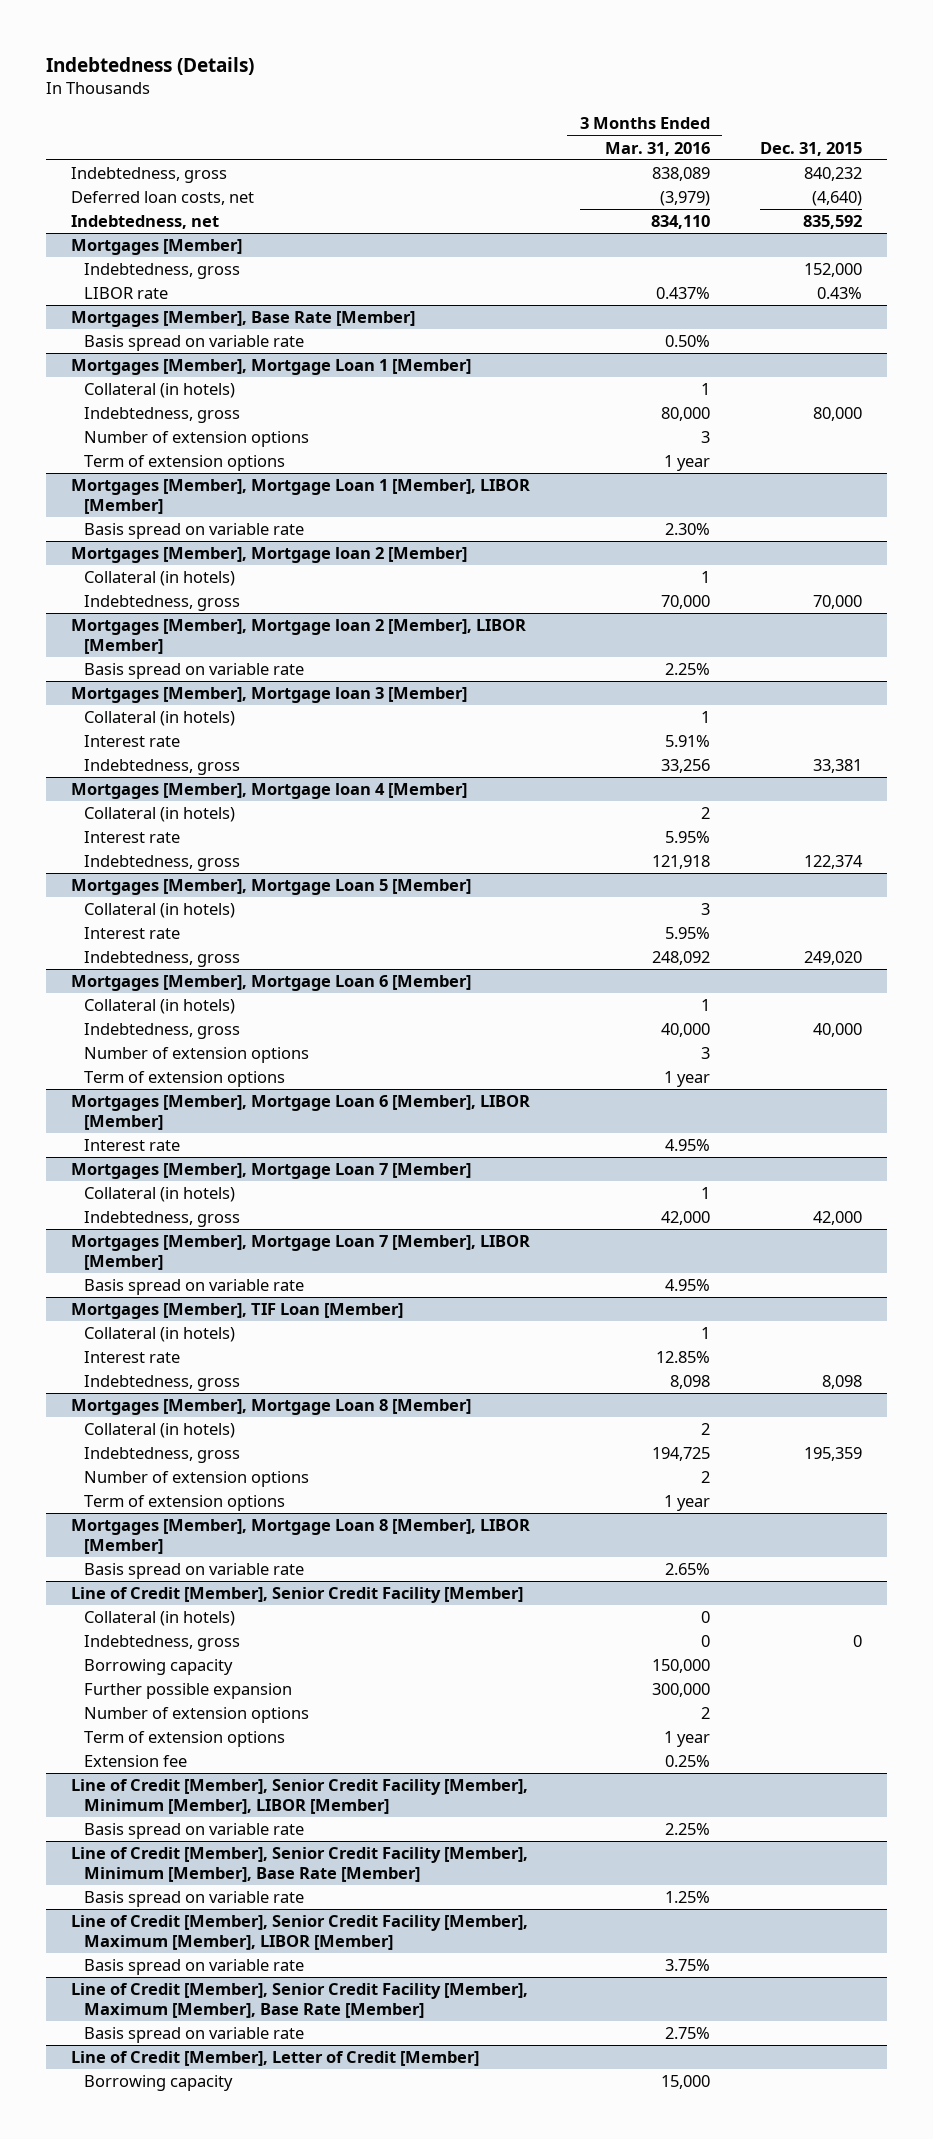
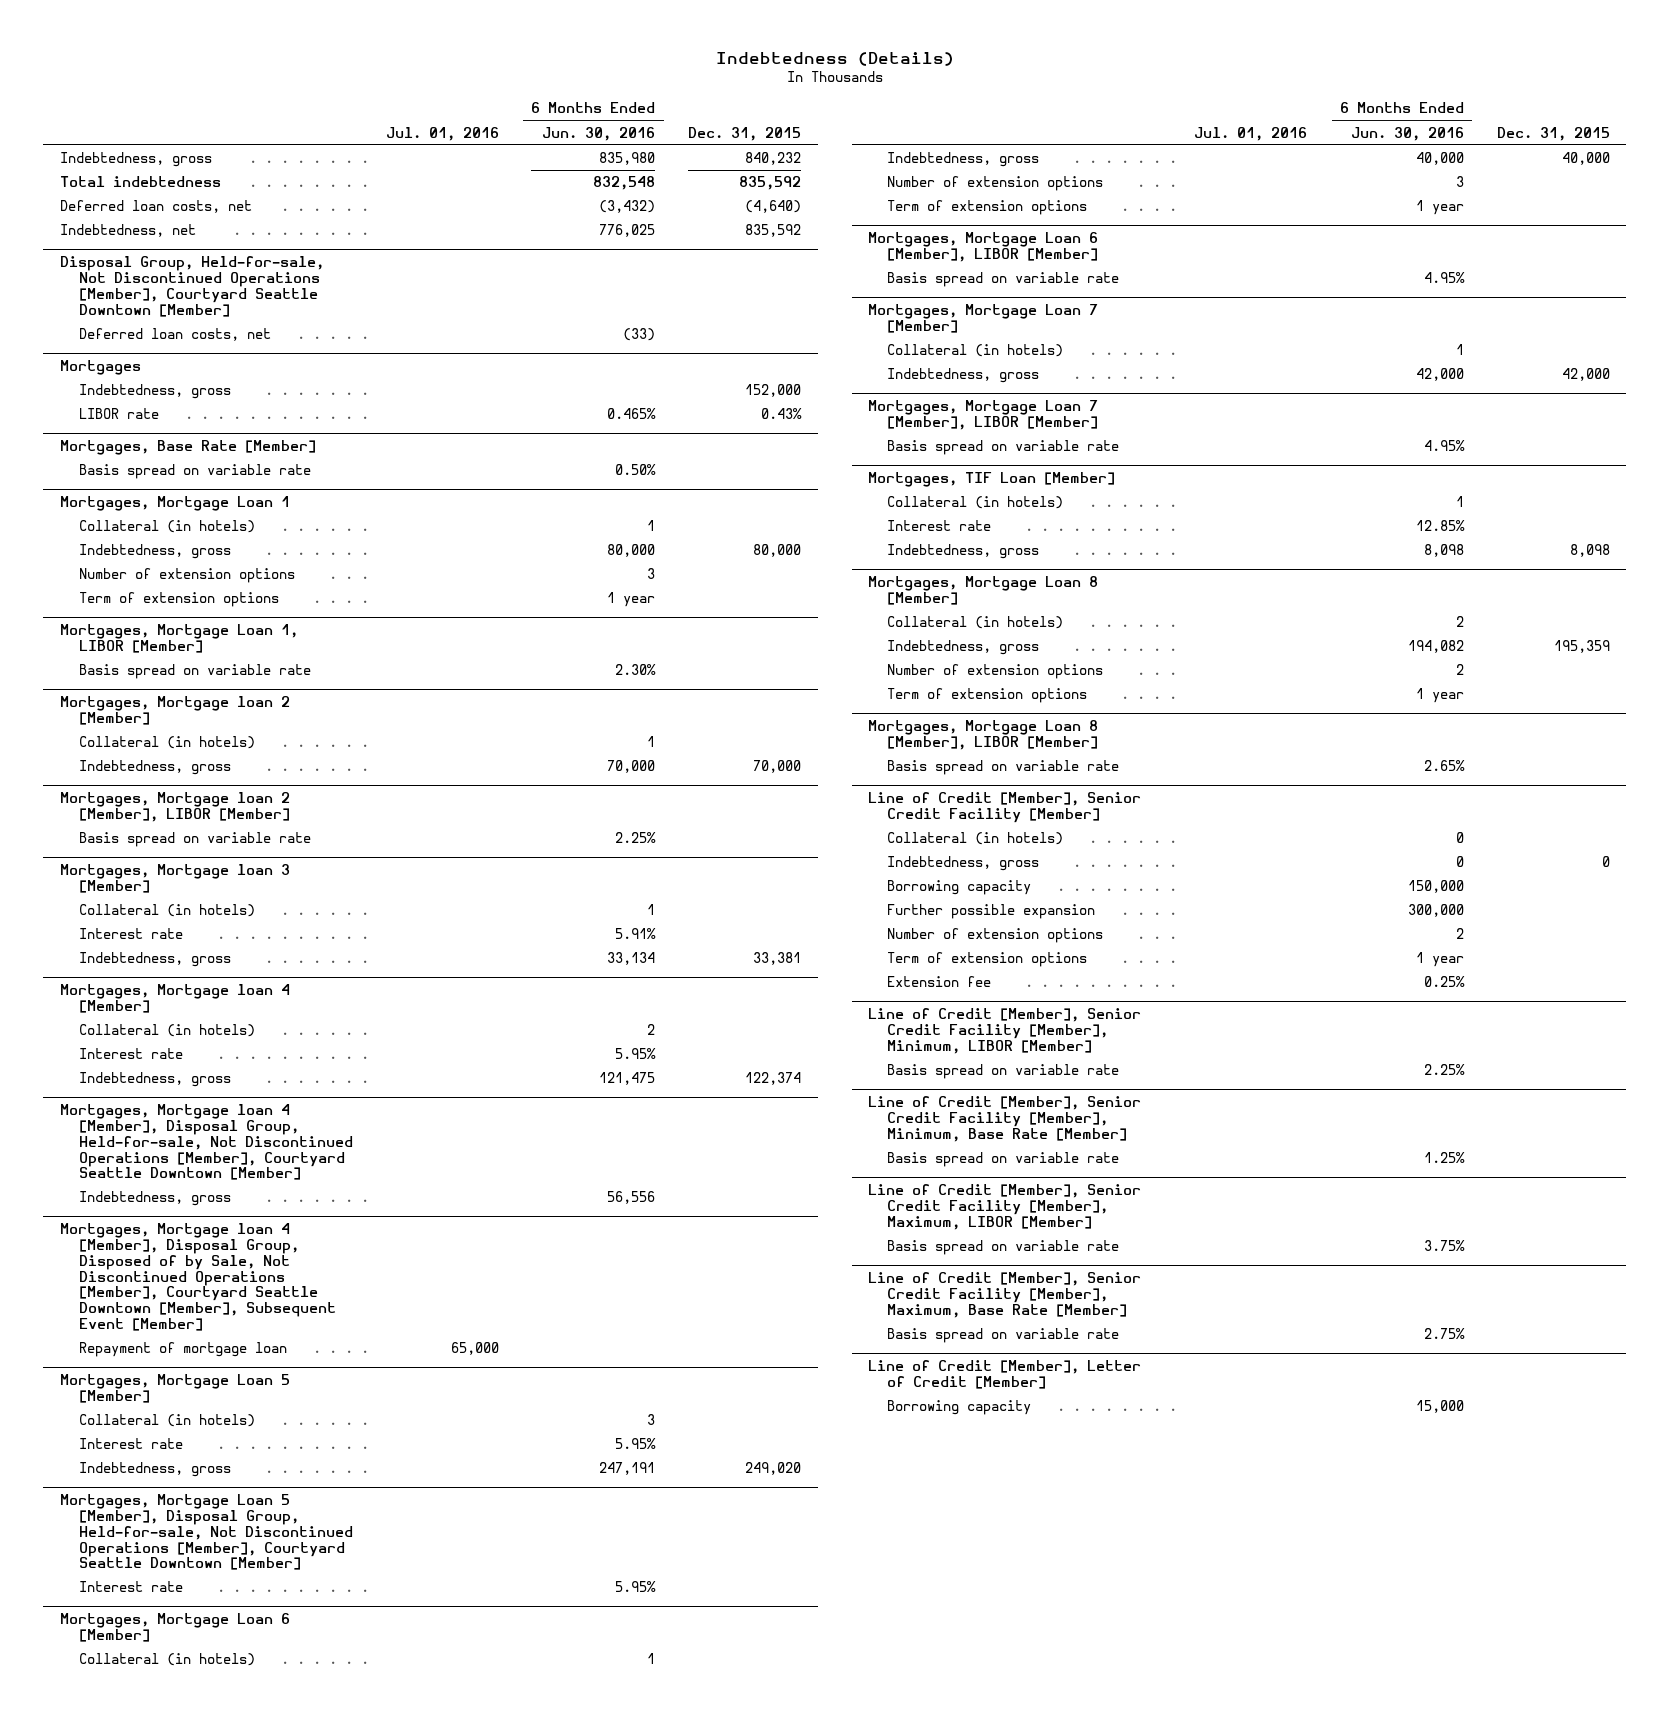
- | 3 Months Ended Mar. 31, 2016 | Dec. 31, 2015
+ | Jul. 01, 2016 | 6 Months Ended Jun. 30, 2016 | Dec. 31, 2015
+ Total indebtedness | | 832,548 | 835,592
- Mortgages [Member]
+ Disposal Group, Held-for-sale, Not Discontinued Operations [Member], Courtyard Seattle Downtown [Member]
+ Deferred loan costs, net | | (33) |
+ Mortgages
- Mortgages [Member], Base Rate [Member]
+ Mortgages, Base Rate [Member]
- Mortgages [Member], Mortgage Loan 1 [Member]
+ Mortgages, Mortgage Loan 1
- Mortgages [Member], Mortgage Loan 1 [Member], LIBOR [Member]
+ Mortgages, Mortgage Loan 1, LIBOR [Member]
- Mortgages [Member], Mortgage loan 2 [Member]
+ Mortgages, Mortgage loan 2 [Member]
- Mortgages [Member], Mortgage loan 2 [Member], LIBOR [Member]
+ Mortgages, Mortgage loan 2 [Member], LIBOR [Member]
- Mortgages [Member], Mortgage loan 3 [Member]
+ Mortgages, Mortgage loan 3 [Member]
- Mortgages [Member], Mortgage loan 4 [Member]
+ Mortgages, Mortgage loan 4 [Member]
- Mortgages [Member], Mortgage Loan 5 [Member]
+ Mortgages, Mortgage loan 4 [Member], Disposal Group, Held-for-sale, Not Discontinued Operations [Member], Courtyard Seattle Downtown [Member]
+ Indebtedness, gross | | 56,556 |
+ Mortgages, Mortgage loan 4 [Member], Disposal Group, Disposed of by Sale, Not Discontinued Operations [Member], Courtyard Seattle Downtown [Member], Subsequent Event [Member]
+ Repayment of mortgage loan | 65,000 | |
+ Mortgages, Mortgage Loan 5 [Member]
- Mortgages [Member], Mortgage Loan 6 [Member]
+ Mortgages, Mortgage Loan 5 [Member], Disposal Group, Held-for-sale, Not Discontinued Operations [Member], Courtyard Seattle Downtown [Member]
+ Interest rate | | 5.95% |
+ Mortgages, Mortgage Loan 6 [Member]
- Mortgages [Member], Mortgage Loan 6 [Member], LIBOR [Member]
- Interest rate | 4.95% |
- Mortgages [Member], Mortgage Loan 7 [Member]
+ Mortgages, Mortgage Loan 6 [Member], LIBOR [Member]
+ Basis spread on variable rate | | 4.95% |
+ Mortgages, Mortgage Loan 7 [Member]
- Mortgages [Member], Mortgage Loan 7 [Member], LIBOR [Member]
+ Mortgages, Mortgage Loan 7 [Member], LIBOR [Member]
- Mortgages [Member], TIF Loan [Member]
+ Mortgages, TIF Loan [Member]
- Mortgages [Member], Mortgage Loan 8 [Member]
+ Mortgages, Mortgage Loan 8 [Member]
- Mortgages [Member], Mortgage Loan 8 [Member], LIBOR [Member]
+ Mortgages, Mortgage Loan 8 [Member], LIBOR [Member]
- Line of Credit [Member], Senior Credit Facility [Member], Minimum [Member], LIBOR [Member]
+ Line of Credit [Member], Senior Credit Facility [Member], Minimum, LIBOR [Member]
- Line of Credit [Member], Senior Credit Facility [Member], Minimum [Member], Base Rate [Member]
+ Line of Credit [Member], Senior Credit Facility [Member], Minimum, Base Rate [Member]
- Line of Credit [Member], Senior Credit Facility [Member], Maximum [Member], LIBOR [Member]
+ Line of Credit [Member], Senior Credit Facility [Member], Maximum, LIBOR [Member]
- Line of Credit [Member], Senior Credit Facility [Member], Maximum [Member], Base Rate [Member]
+ Line of Credit [Member], Senior Credit Facility [Member], Maximum, Base Rate [Member]

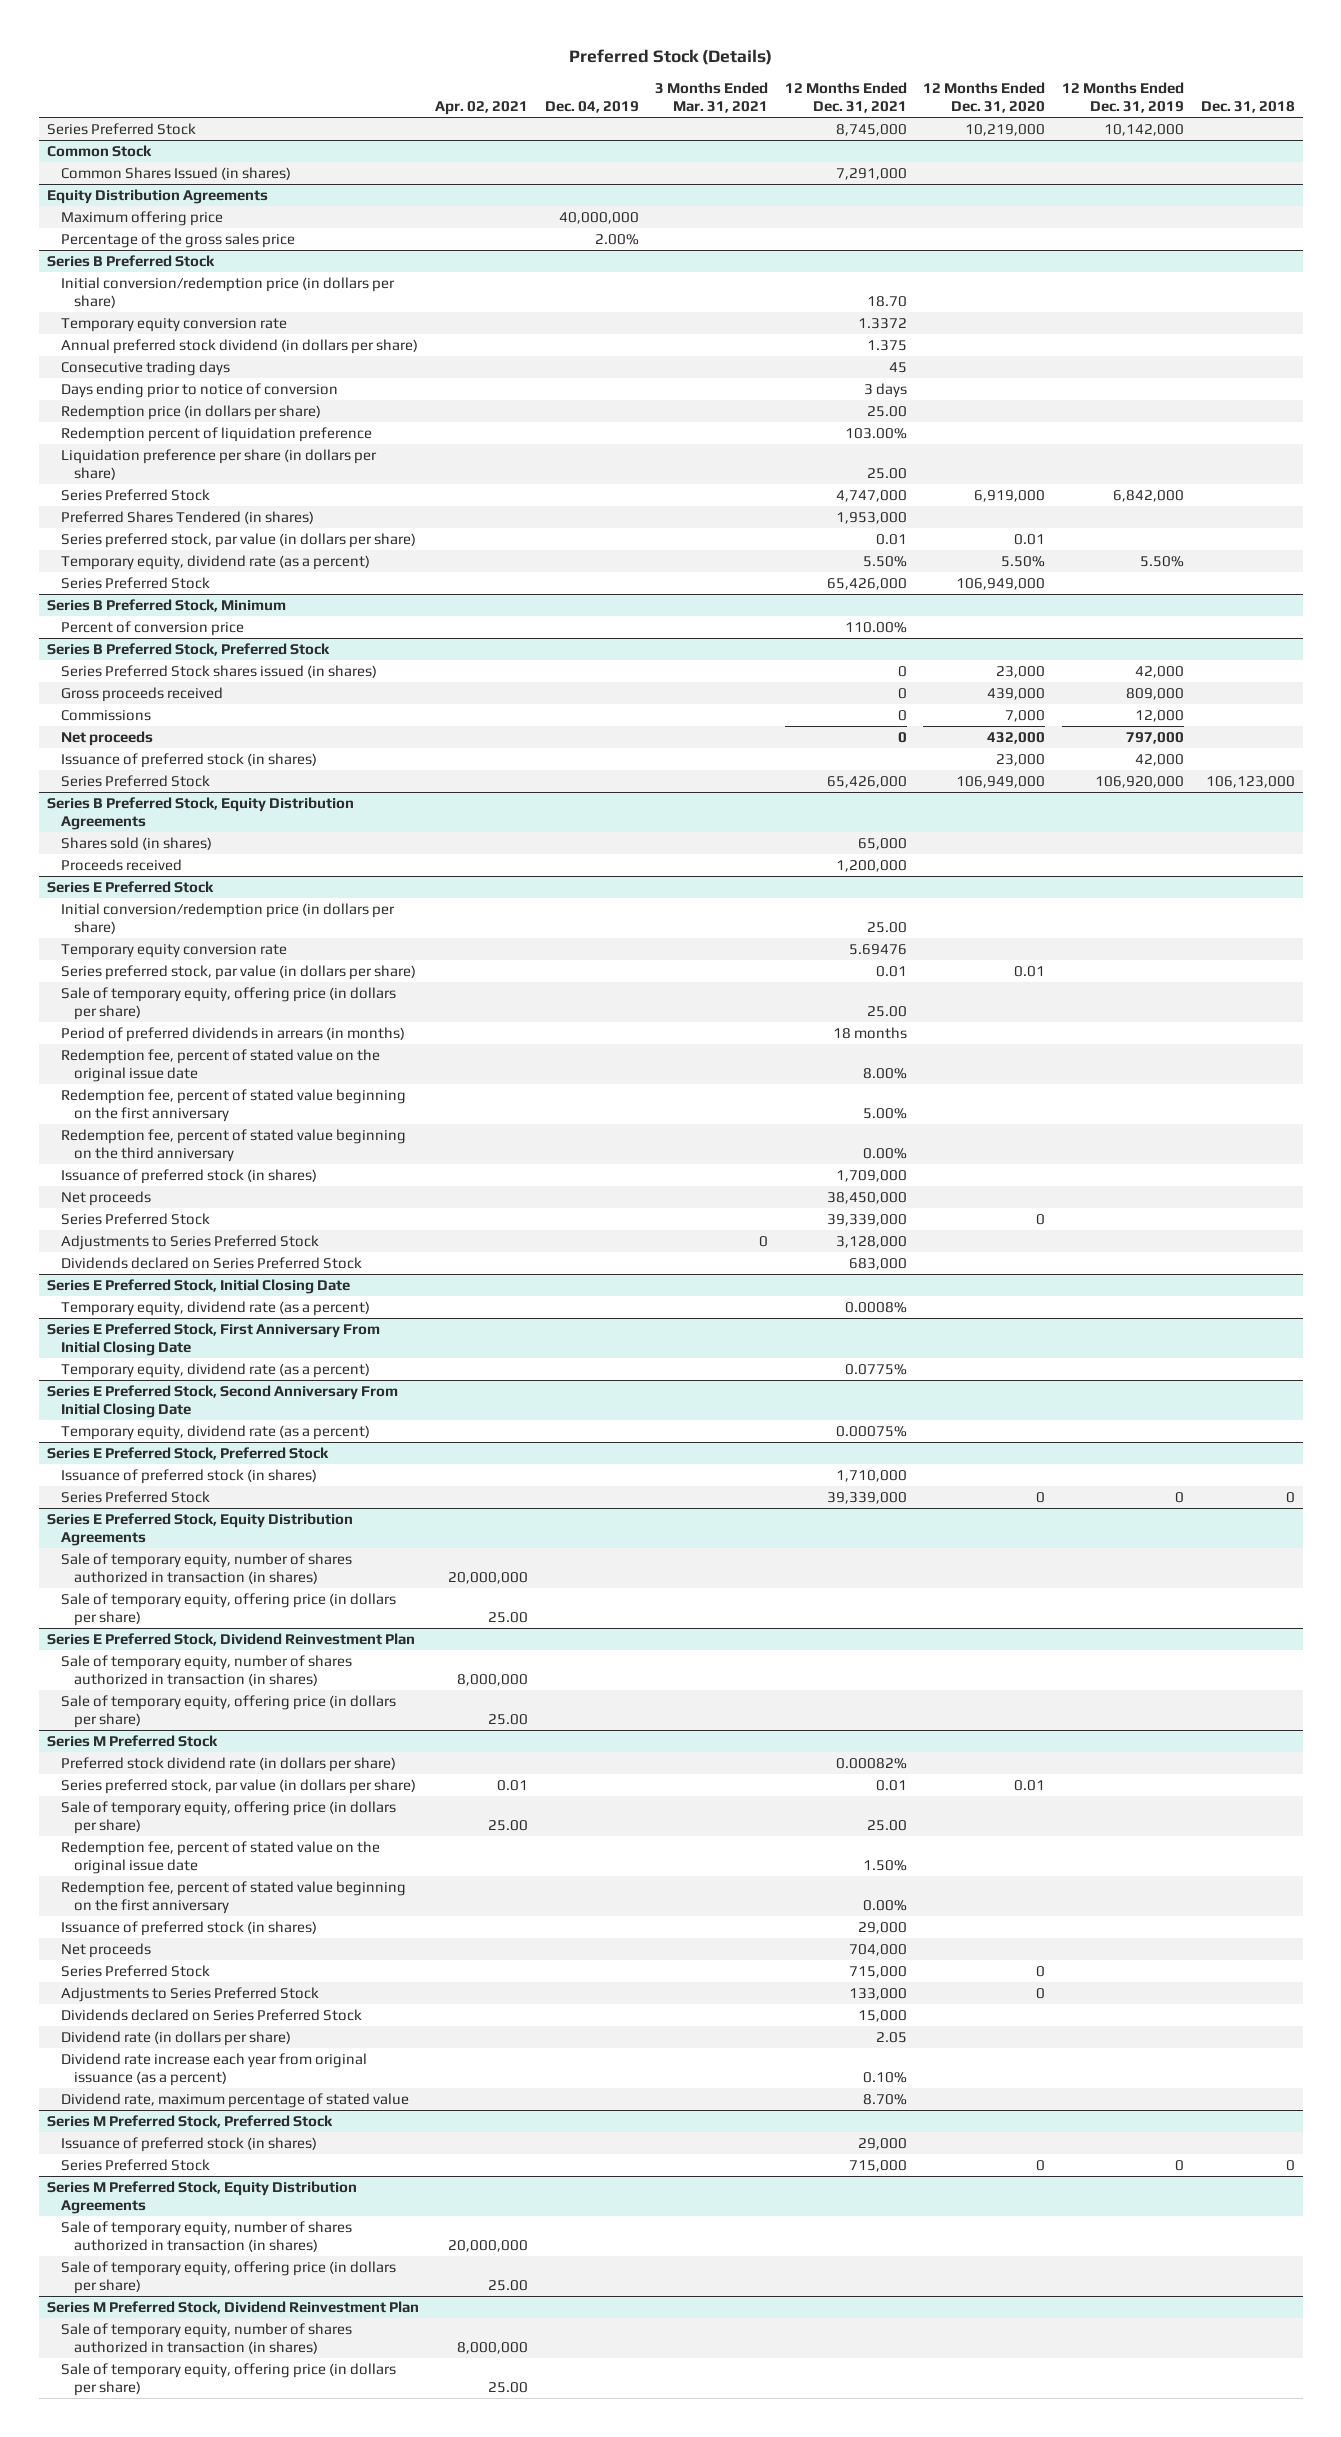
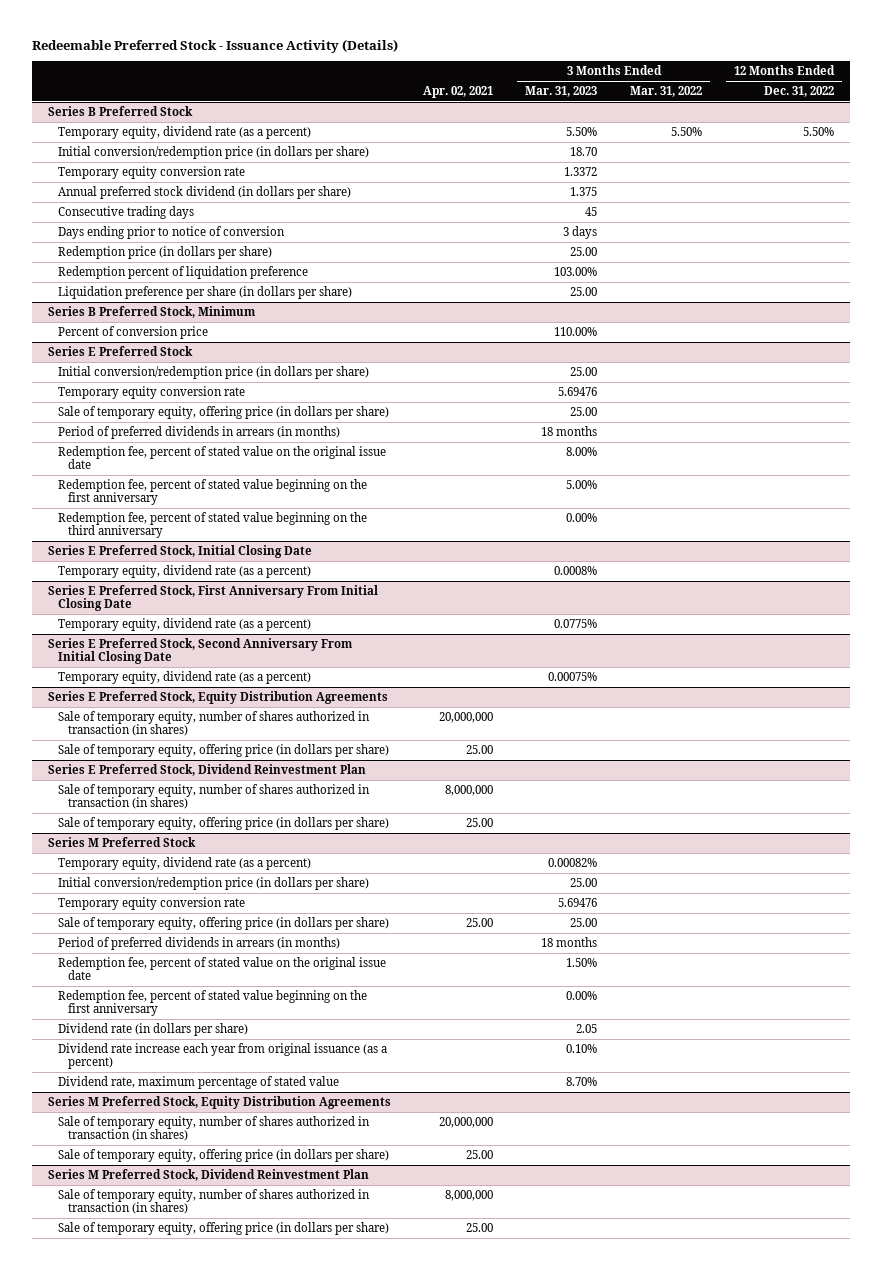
- Preferred Stock (Details)
+ Redeemable Preferred Stock - Issuance Activity (Details)
- | Apr. 02, 2021 | Dec. 04, 2019 | 3 Months Ended Mar. 31, 2021 | 12 Months Ended Dec. 31, 2021 | 12 Months Ended Dec. 31, 2020 | 12 Months Ended Dec. 31, 2019 | Dec. 31, 2018
+ | Apr. 02, 2021 | 3 Months Ended Mar. 31, 2023 | 3 Months Ended Mar. 31, 2022 | 12 Months Ended Dec. 31, 2022
- Series Preferred Stock | | | | 8,745,000 | 10,219,000 | 10,142,000 |
- Common Stock
- Common Shares Issued (in shares) | | | | 7,291,000 | | |
- Equity Distribution Agreements
- Maximum offering price | | 40,000,000 | | | | |
- Percentage of the gross sales price | | 2.00% | | | | |
@ Series B Preferred Stock
moved up: Temporary equity, dividend rate (as a percent) | | 5.50% | 5.50% | 5.50%
- Series Preferred Stock | | | | 4,747,000 | 6,919,000 | 6,842,000 |
- Preferred Shares Tendered (in shares) | | | | 1,953,000 | | |
- Series preferred stock, par value (in dollars per share) | | | | 0.01 | 0.01 | |
- Series Preferred Stock | | | | 65,426,000 | 106,949,000 | |
- Series B Preferred Stock, Preferred Stock
- Series Preferred Stock shares issued (in shares) | | | | 0 | 23,000 | 42,000 |
- Gross proceeds received | | | | 0 | 439,000 | 809,000 |
- Commissions | | | | 0 | 7,000 | 12,000 |
- Net proceeds | | | | 0 | 432,000 | 797,000 |
- Issuance of preferred stock (in shares) | | | | | 23,000 | 42,000 |
- Series Preferred Stock | | | | 65,426,000 | 106,949,000 | 106,920,000 | 106,123,000
- Series B Preferred Stock, Equity Distribution Agreements
- Shares sold (in shares) | | | | 65,000 | | |
- Proceeds received | | | | 1,200,000 | | |
@ Series E Preferred Stock
- Series preferred stock, par value (in dollars per share) | | | | 0.01 | 0.01 | |
- Issuance of preferred stock (in shares) | | | | 1,709,000 | | |
- Net proceeds | | | | 38,450,000 | | |
- Series Preferred Stock | | | | 39,339,000 | 0 | |
- Adjustments to Series Preferred Stock | | | 0 | 3,128,000 | | |
- Dividends declared on Series Preferred Stock | | | | 683,000 | | |
- Series E Preferred Stock, Preferred Stock
- Issuance of preferred stock (in shares) | | | | 1,710,000 | | |
- Series Preferred Stock | | | | 39,339,000 | 0 | 0 | 0
@ Series M Preferred Stock
- Preferred stock dividend rate (in dollars per share) | | | | 0.00082% | | |
- Series preferred stock, par value (in dollars per share) | 0.01 | | | 0.01 | 0.01 | |
+ Temporary equity, dividend rate (as a percent) | | 0.00082% | |
+ Initial conversion/redemption price (in dollars per share) | | 25.00 | |
+ Temporary equity conversion rate | | 5.69476 | |
+ Period of preferred dividends in arrears (in months) | | 18 months | |
- Issuance of preferred stock (in shares) | | | | 29,000 | | |
- Net proceeds | | | | 704,000 | | |
- Series Preferred Stock | | | | 715,000 | 0 | |
- Adjustments to Series Preferred Stock | | | | 133,000 | 0 | |
- Dividends declared on Series Preferred Stock | | | | 15,000 | | |
- Series M Preferred Stock, Preferred Stock
- Issuance of preferred stock (in shares) | | | | 29,000 | | |
- Series Preferred Stock | | | | 715,000 | 0 | 0 | 0

